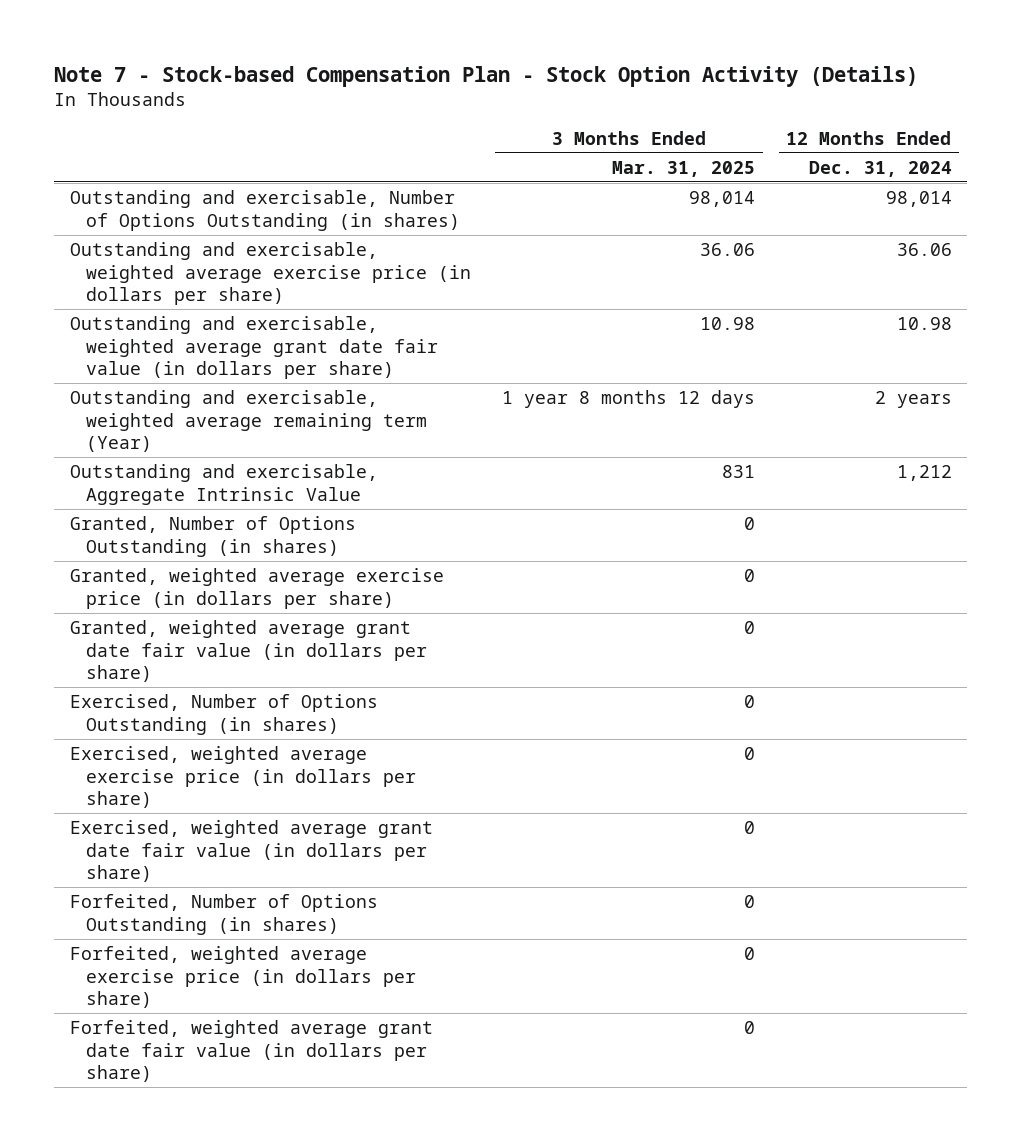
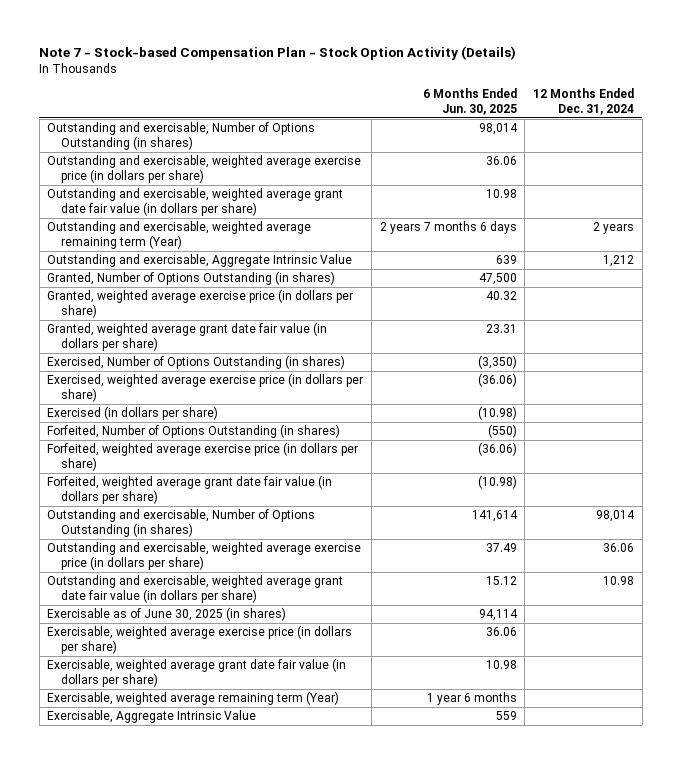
- | 3 Months Ended Mar. 31, 2025 | 12 Months Ended Dec. 31, 2024
+ | 6 Months Ended Jun. 30, 2025 | 12 Months Ended Dec. 31, 2024
+ Outstanding and exercisable, Number of Options Outstanding (in shares) | 98,014 |
+ Outstanding and exercisable, weighted average exercise price (in dollars per share) | 36.06 |
+ Outstanding and exercisable, weighted average grant date fair value (in dollars per share) | 10.98 |
- Exercised, weighted average grant date fair value (in dollars per share) | 0 |
+ Exercised (in dollars per share) | (10.98) |
moved down: Outstanding and exercisable, Number of Options Outstanding (in shares) | 141,614 | 98,014
moved down: Outstanding and exercisable, weighted average exercise price (in dollars per share) | 37.49 | 36.06
moved down: Outstanding and exercisable, weighted average grant date fair value (in dollars per share) | 15.12 | 10.98
+ Exercisable as of June 30, 2025 (in shares) | 94,114 |
+ Exercisable, weighted average exercise price (in dollars per share) | 36.06 |
+ Exercisable, weighted average grant date fair value (in dollars per share) | 10.98 |
+ Exercisable, weighted average remaining term (Year) | 1 year 6 months |
+ Exercisable, Aggregate Intrinsic Value | 559 |

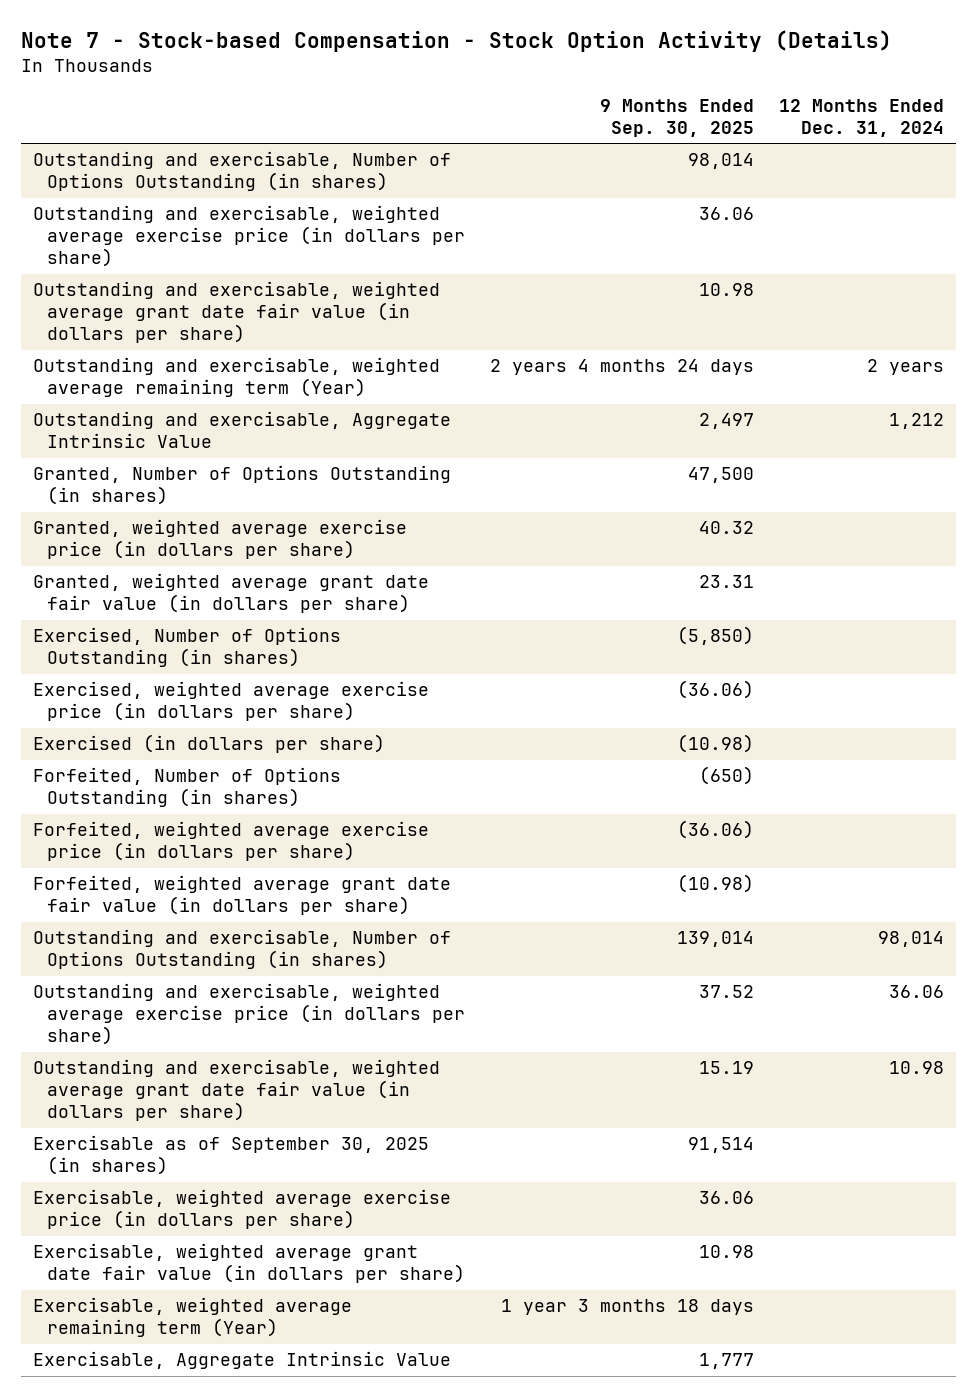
- Note 7 - Stock-based Compensation Plan - Stock Option Activity (Details)
+ Note 7 - Stock-based Compensation - Stock Option Activity (Details)
- | 6 Months Ended Jun. 30, 2025 | 12 Months Ended Dec. 31, 2024
+ | 9 Months Ended Sep. 30, 2025 | 12 Months Ended Dec. 31, 2024
- Exercisable as of June 30, 2025 (in shares) | 94,114 |
+ Exercisable as of September 30, 2025 (in shares) | 91,514 |

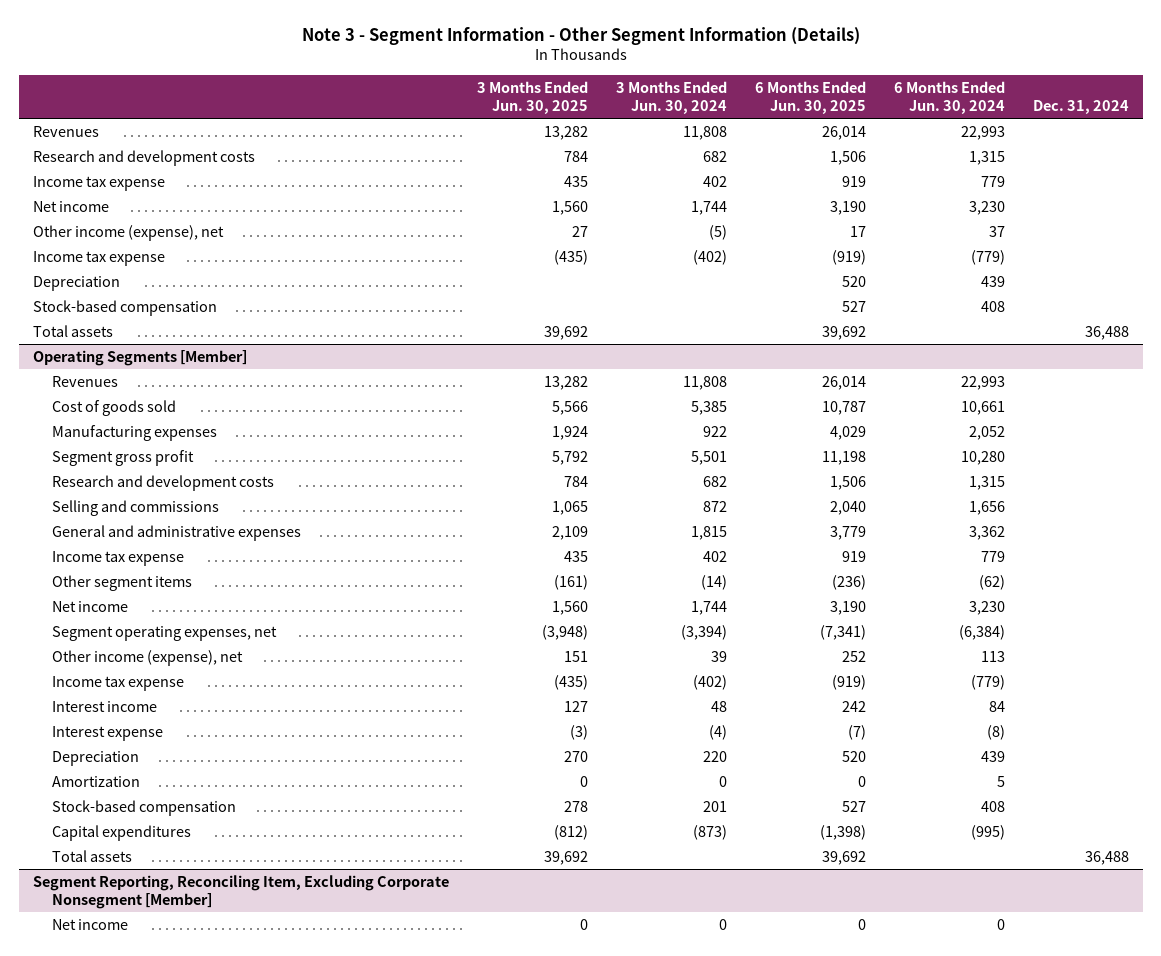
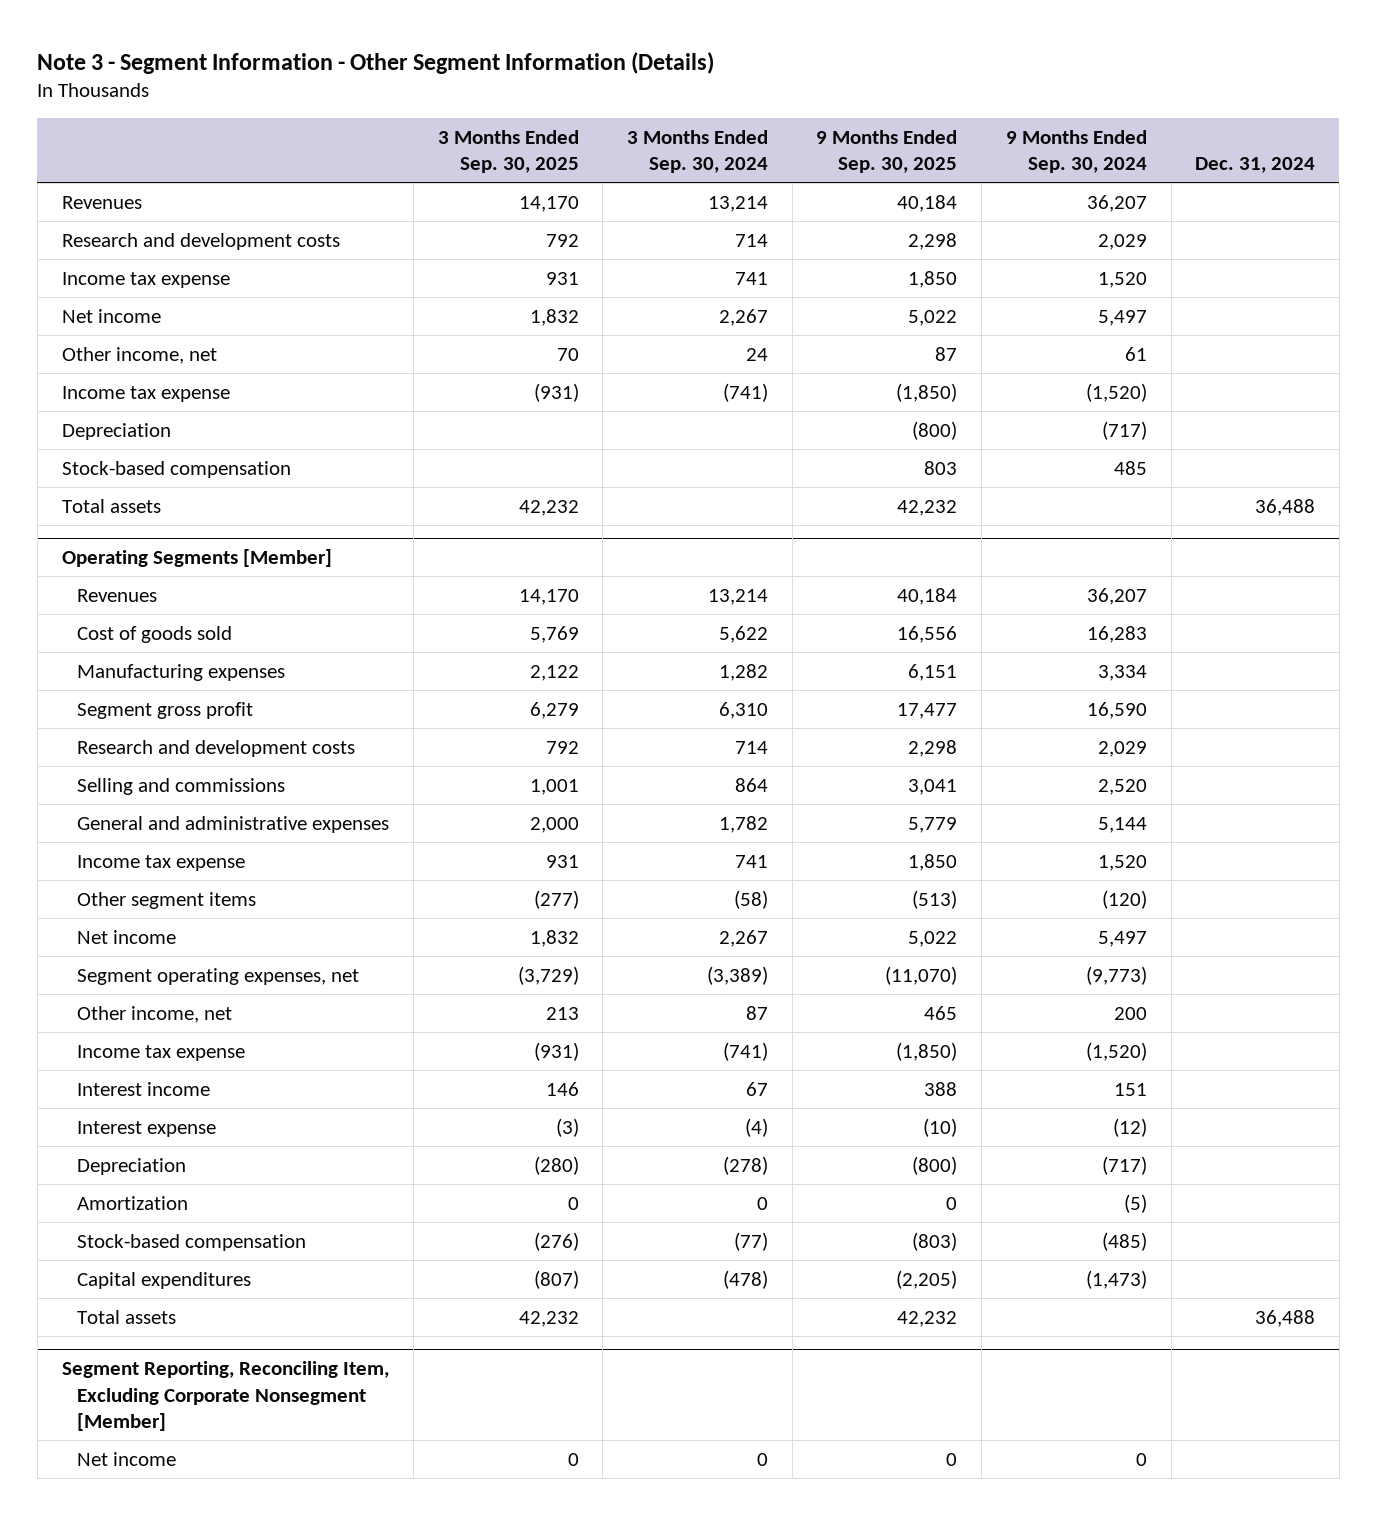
- | 3 Months Ended Jun. 30, 2025 | 3 Months Ended Jun. 30, 2024 | 6 Months Ended Jun. 30, 2025 | 6 Months Ended Jun. 30, 2024 | Dec. 31, 2024
+ | 3 Months Ended Sep. 30, 2025 | 3 Months Ended Sep. 30, 2024 | 9 Months Ended Sep. 30, 2025 | 9 Months Ended Sep. 30, 2024 | Dec. 31, 2024
- Other income (expense), net | 27 | (5) | 17 | 37 |
+ Other income, net | 70 | 24 | 87 | 61 |
@ Operating Segments [Member]
- Other income (expense), net | 151 | 39 | 252 | 113 |
+ Other income, net | 213 | 87 | 465 | 200 |

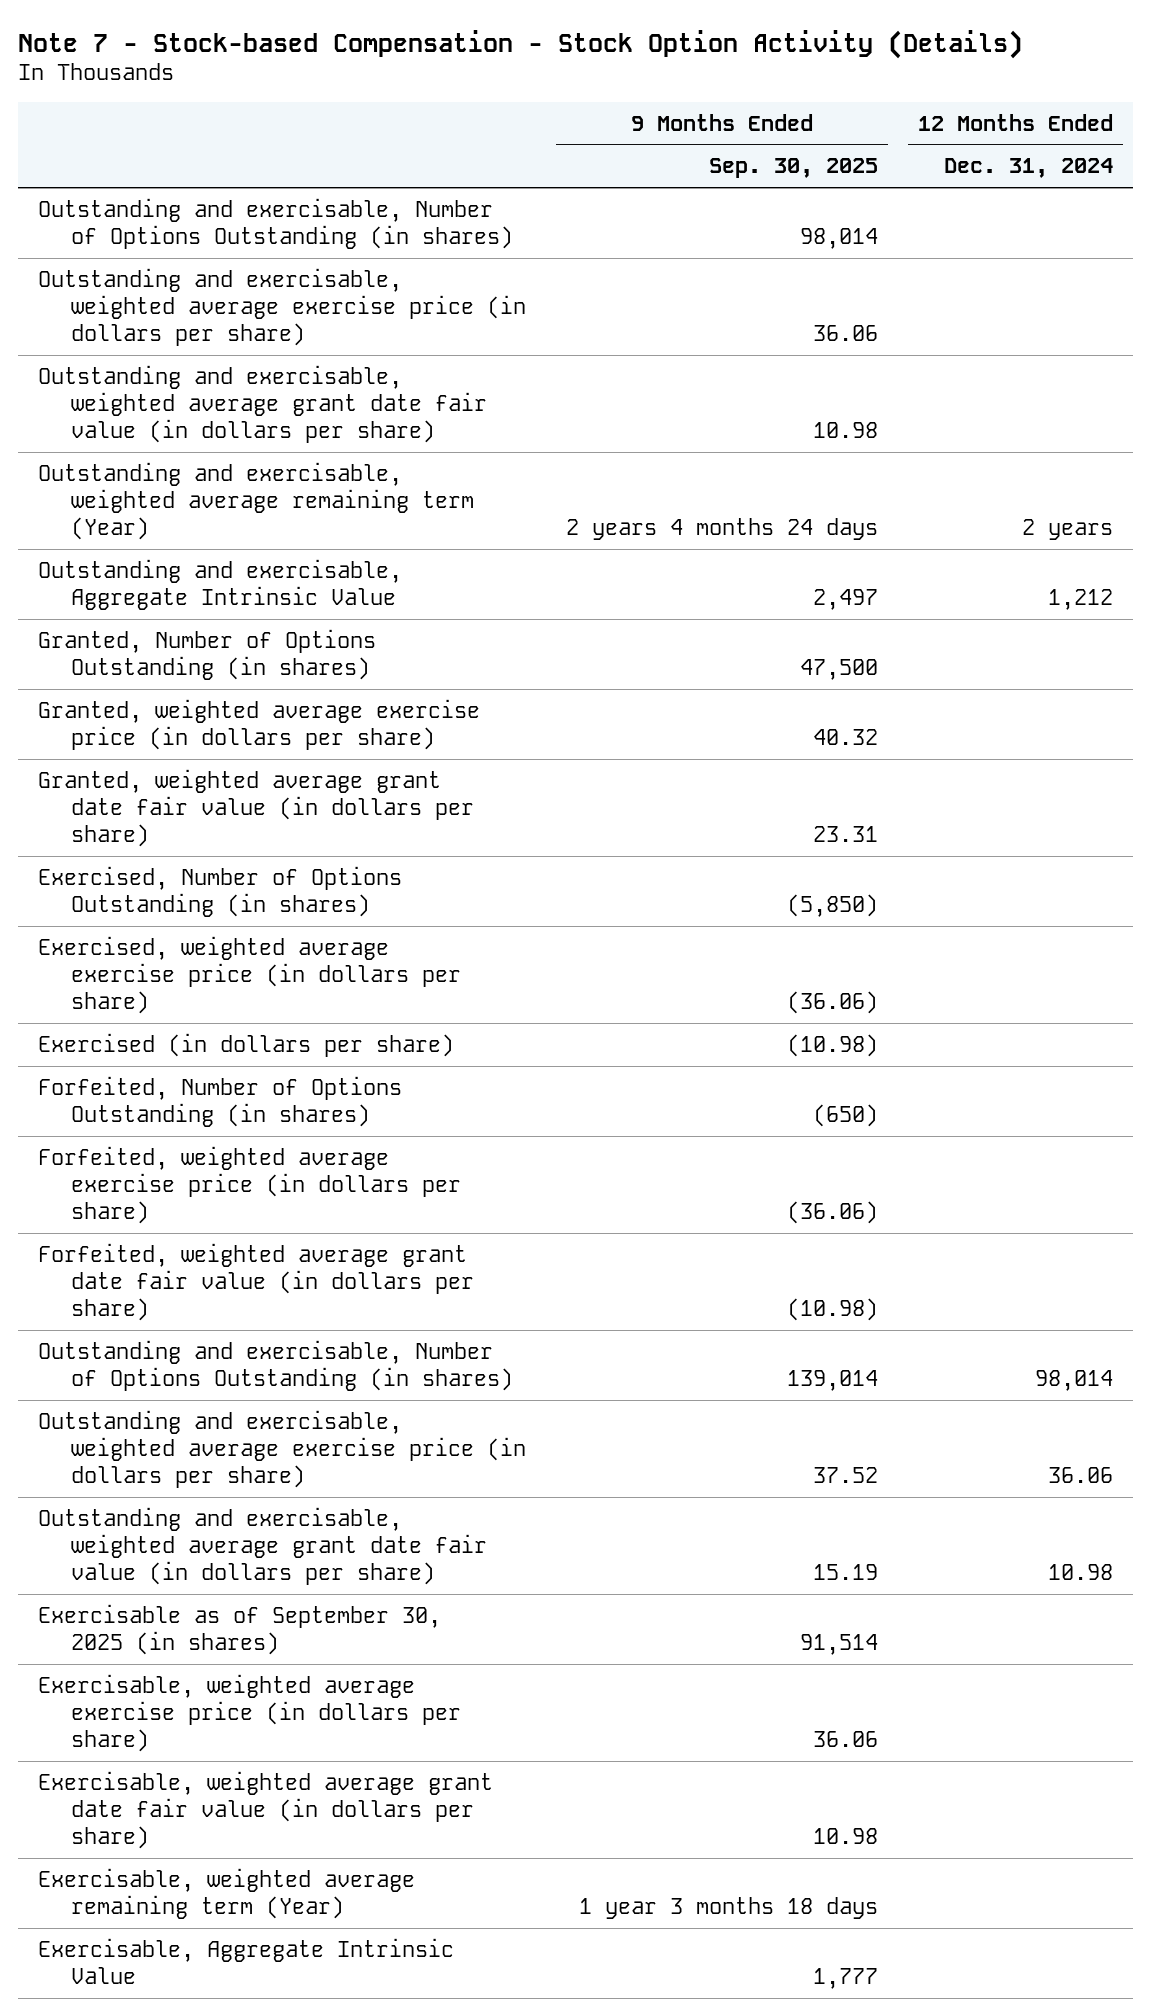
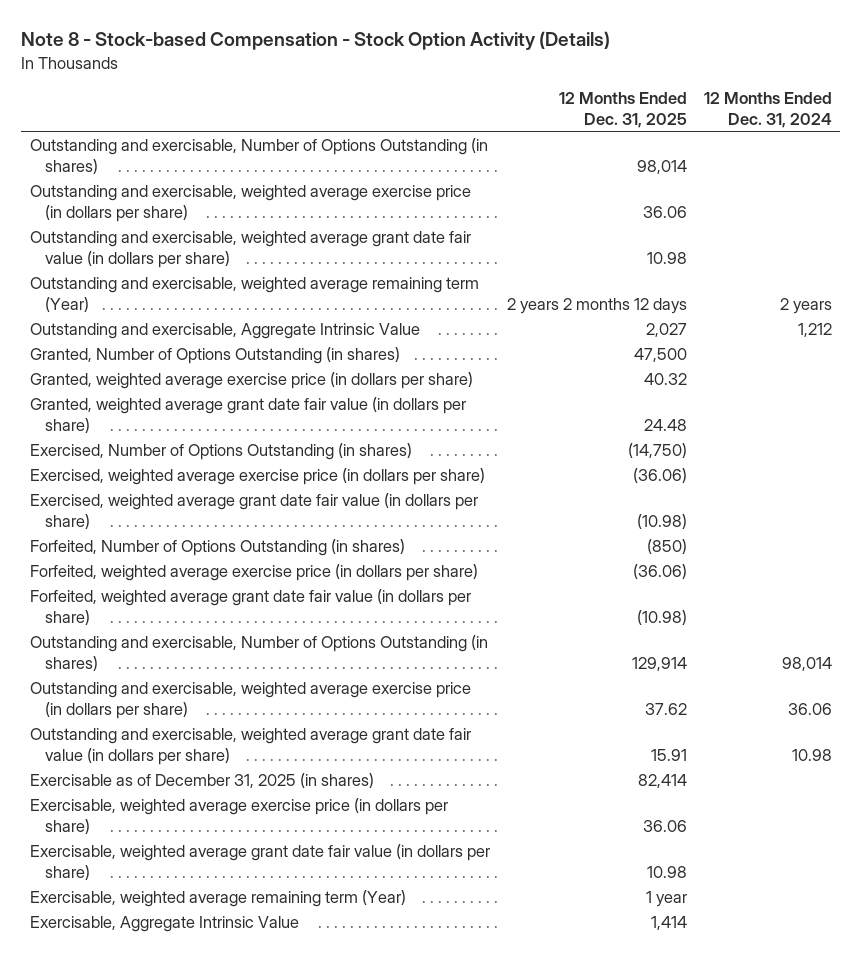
- Note 7 - Stock-based Compensation - Stock Option Activity (Details)
+ Note 8 - Stock-based Compensation - Stock Option Activity (Details)
- | 9 Months Ended Sep. 30, 2025 | 12 Months Ended Dec. 31, 2024
+ | 12 Months Ended Dec. 31, 2025 | 12 Months Ended Dec. 31, 2024
- Exercised (in dollars per share) | (10.98) |
+ Exercised, weighted average grant date fair value (in dollars per share) | (10.98) |
- Exercisable as of September 30, 2025 (in shares) | 91,514 |
+ Exercisable as of December 31, 2025 (in shares) | 82,414 |

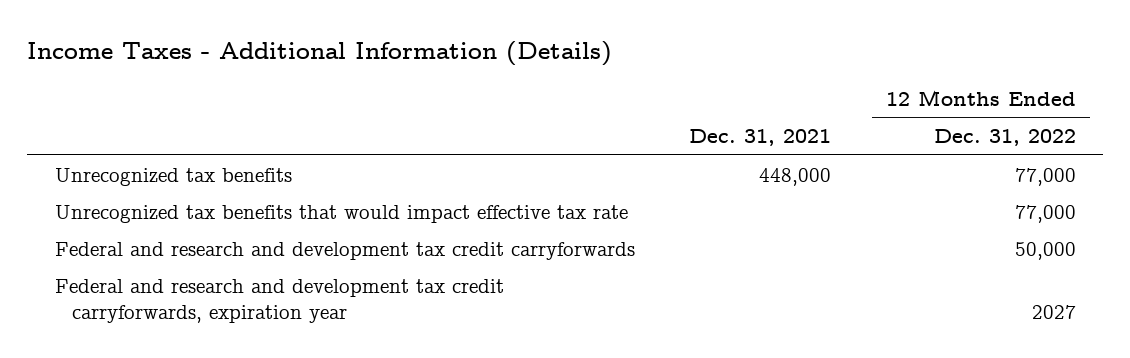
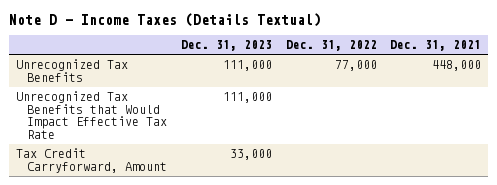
- Income Taxes - Additional Information (Details)
+ Note D - Income Taxes (Details Textual)
- | Dec. 31, 2021 | 12 Months Ended Dec. 31, 2022
+ | Dec. 31, 2023 | Dec. 31, 2022 | Dec. 31, 2021
- Unrecognized tax benefits | 448,000 | 77,000
- Unrecognized tax benefits that would impact effective tax rate | | 77,000
- Federal and research and development tax credit carryforwards | | 50,000
- Federal and research and development tax credit carryforwards, expiration year | | 2027
+ Unrecognized Tax Benefits | 111,000 | 77,000 | 448,000
+ Unrecognized Tax Benefits that Would Impact Effective Tax Rate | 111,000 | |
+ Tax Credit Carryforward, Amount | 33,000 | |

